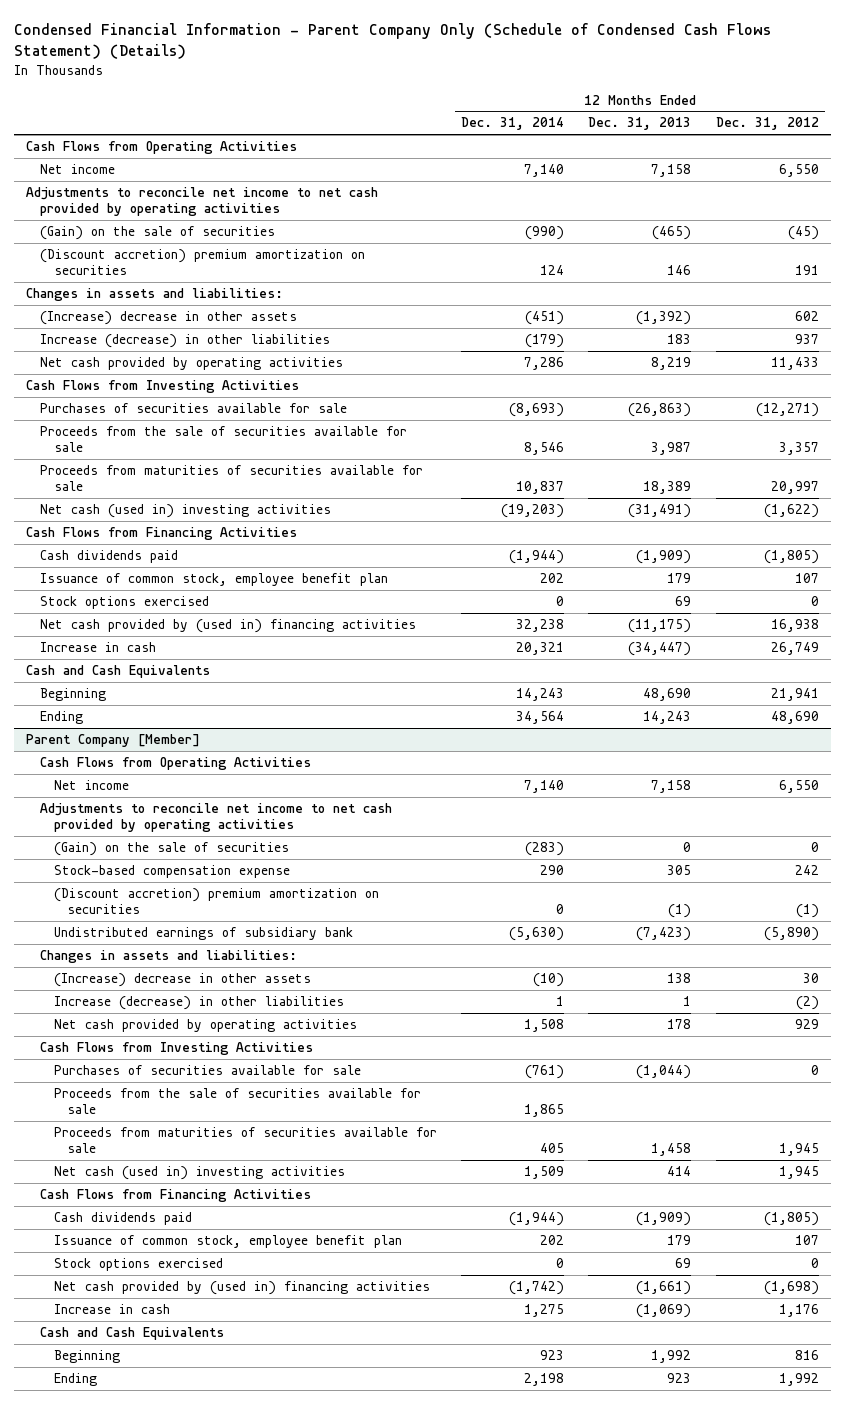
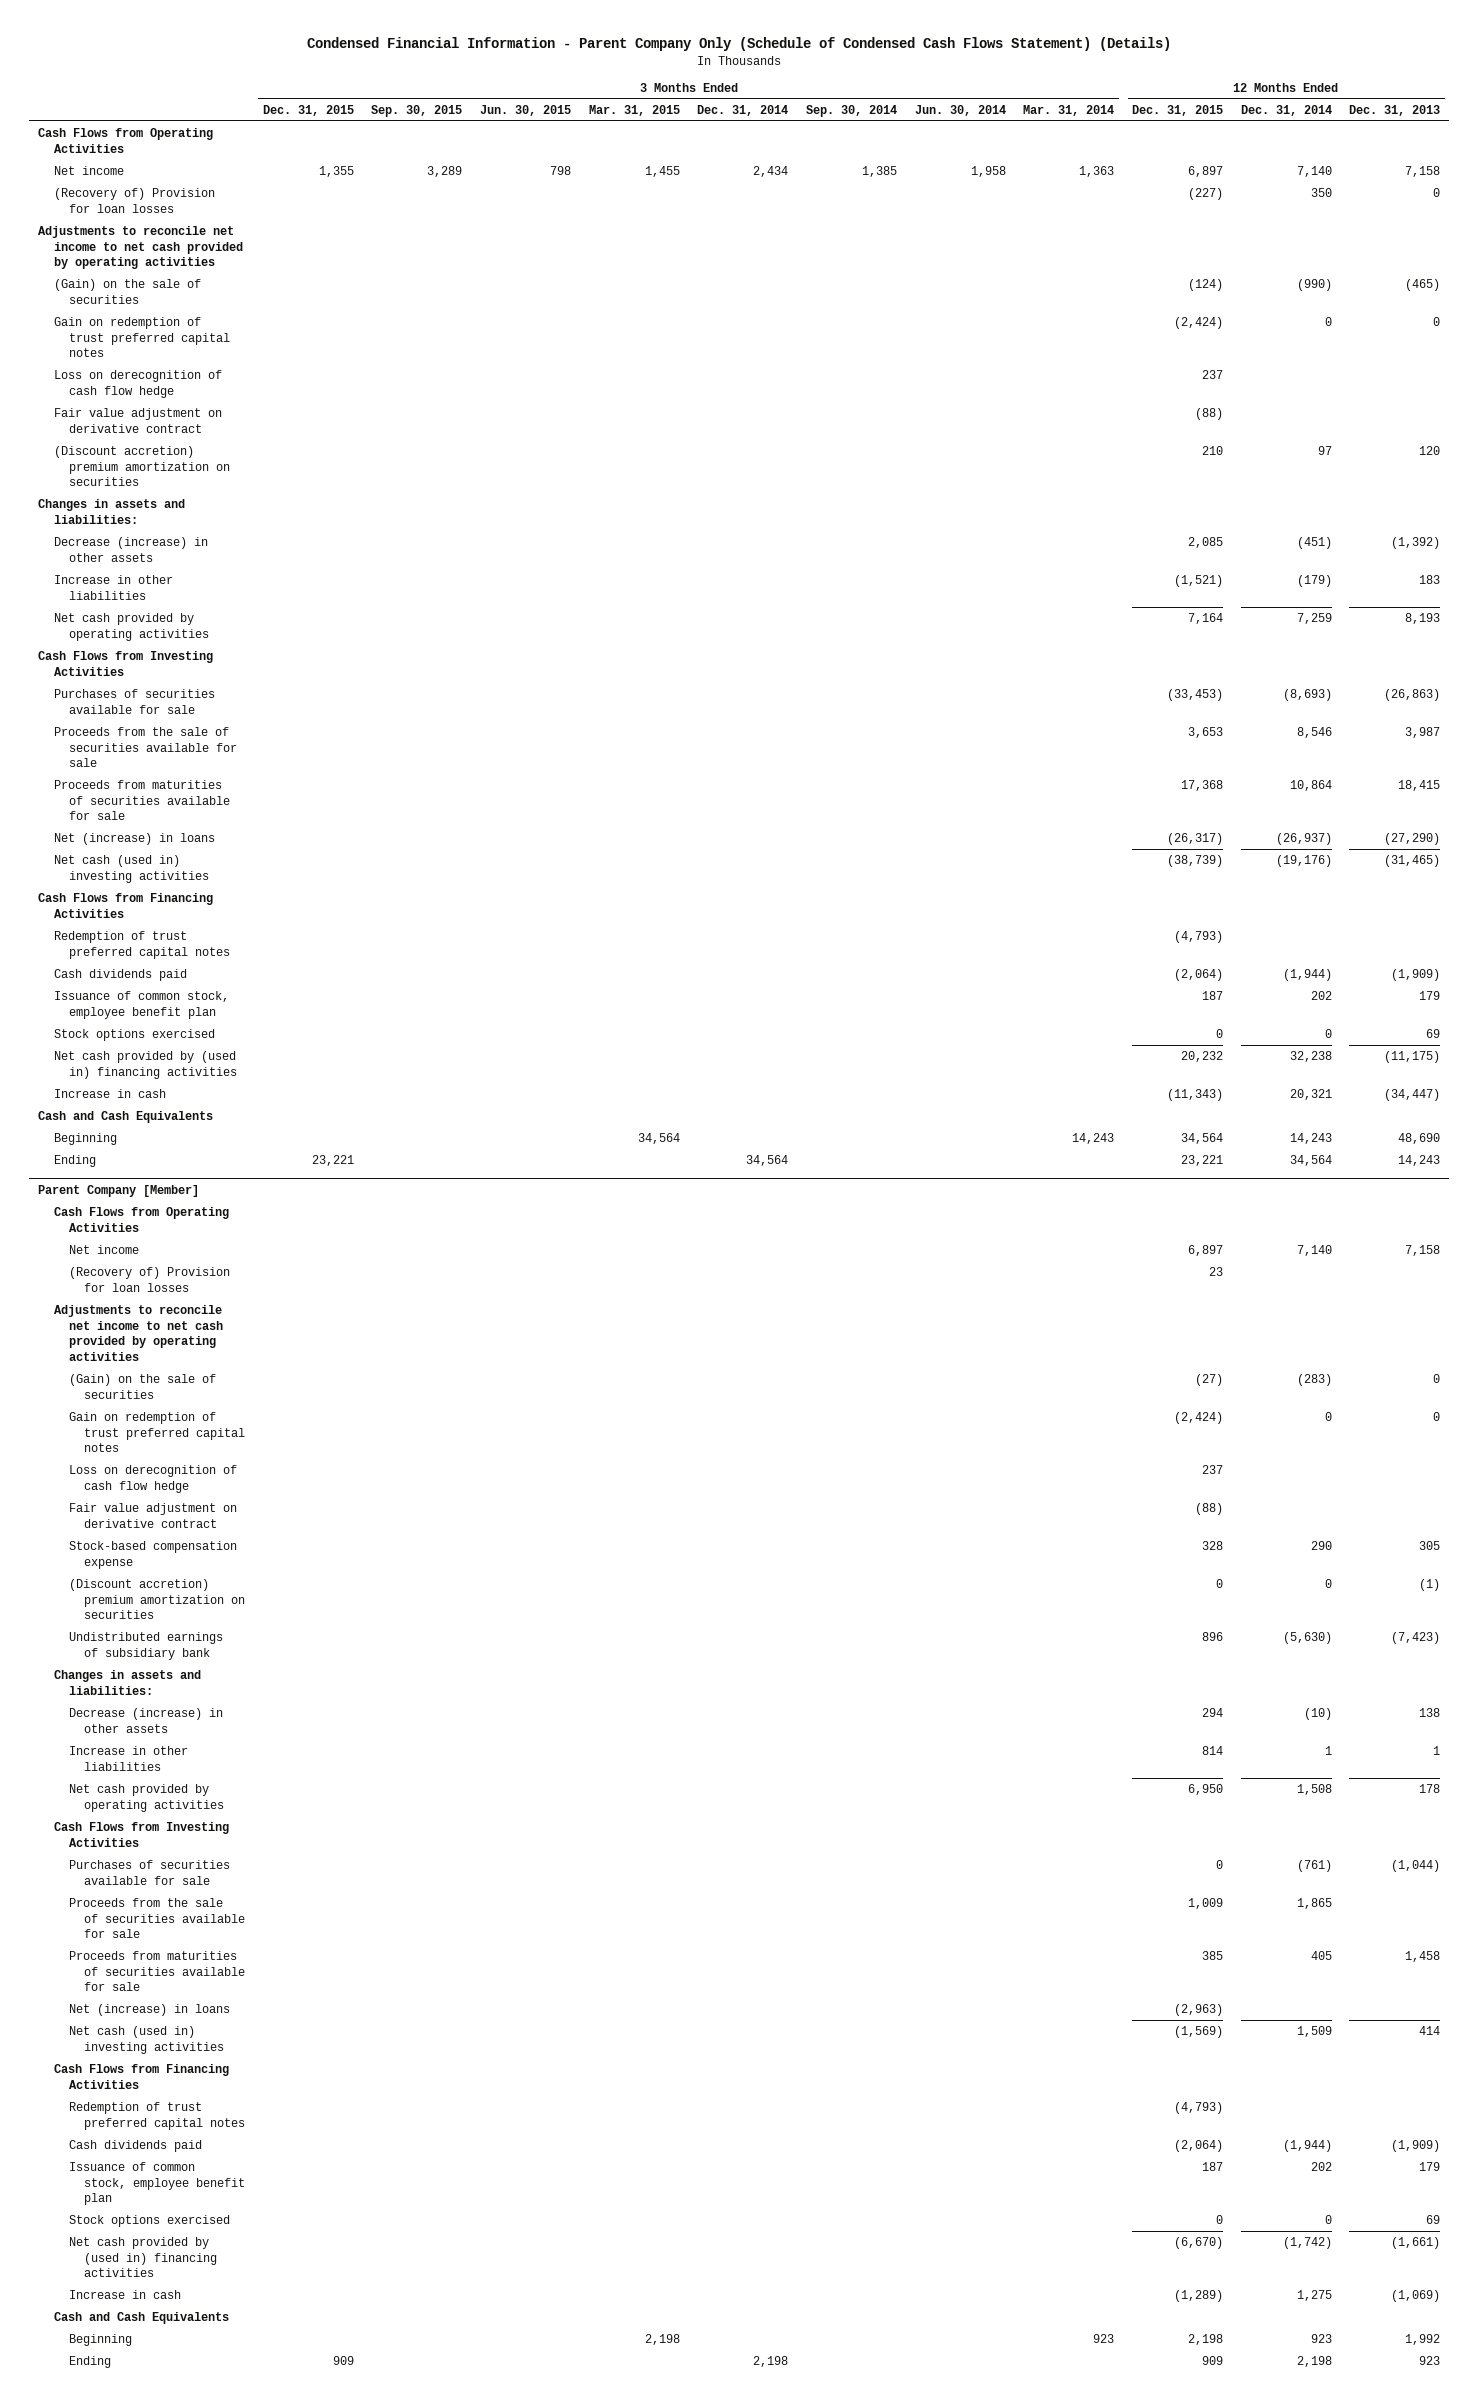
- | 12 Months Ended Dec. 31, 2014 | 12 Months Ended Dec. 31, 2013 | 12 Months Ended Dec. 31, 2012
+ | 3 Months Ended Dec. 31, 2015 | 3 Months Ended Sep. 30, 2015 | 3 Months Ended Jun. 30, 2015 | 3 Months Ended Mar. 31, 2015 | 3 Months Ended Dec. 31, 2014 | 3 Months Ended Sep. 30, 2014 | 3 Months Ended Jun. 30, 2014 | 3 Months Ended Mar. 31, 2014 | 12 Months Ended Dec. 31, 2015 | 12 Months Ended Dec. 31, 2014 | 12 Months Ended Dec. 31, 2013
+ (Recovery of) Provision for loan losses | | | | | | | | | (227) | 350 | 0
- (Discount accretion) premium amortization on securities | 124 | 146 | 191
+ Gain on redemption of trust preferred capital notes | | | | | | | | | (2,424) | 0 | 0
+ Loss on derecognition of cash flow hedge | | | | | | | | | 237 | |
+ Fair value adjustment on derivative contract | | | | | | | | | (88) | |
+ (Discount accretion) premium amortization on securities | | | | | | | | | 210 | 97 | 120
- (Increase) decrease in other assets | (451) | (1,392) | 602
- Increase (decrease) in other liabilities | (179) | 183 | 937
- Net cash provided by operating activities | 7,286 | 8,219 | 11,433
+ Decrease (increase) in other assets | | | | | | | | | 2,085 | (451) | (1,392)
+ Increase in other liabilities | | | | | | | | | (1,521) | (179) | 183
+ Net cash provided by operating activities | | | | | | | | | 7,164 | 7,259 | 8,193
- Proceeds from maturities of securities available for sale | 10,837 | 18,389 | 20,997
- Net cash (used in) investing activities | (19,203) | (31,491) | (1,622)
+ Proceeds from maturities of securities available for sale | | | | | | | | | 17,368 | 10,864 | 18,415
+ Net (increase) in loans | | | | | | | | | (26,317) | (26,937) | (27,290)
+ Net cash (used in) investing activities | | | | | | | | | (38,739) | (19,176) | (31,465)
+ Redemption of trust preferred capital notes | | | | | | | | | (4,793) | |
@ Parent Company [Member]
+ (Recovery of) Provision for loan losses | | | | | | | | | 23 | |
+ Gain on redemption of trust preferred capital notes | | | | | | | | | (2,424) | 0 | 0
+ Loss on derecognition of cash flow hedge | | | | | | | | | 237 | |
+ Fair value adjustment on derivative contract | | | | | | | | | (88) | |
- (Increase) decrease in other assets | (10) | 138 | 30
- Increase (decrease) in other liabilities | 1 | 1 | (2)
+ Decrease (increase) in other assets | | | | | | | | | 294 | (10) | 138
+ Increase in other liabilities | | | | | | | | | 814 | 1 | 1
+ Net (increase) in loans | | | | | | | | | (2,963) | |
+ Redemption of trust preferred capital notes | | | | | | | | | (4,793) | |

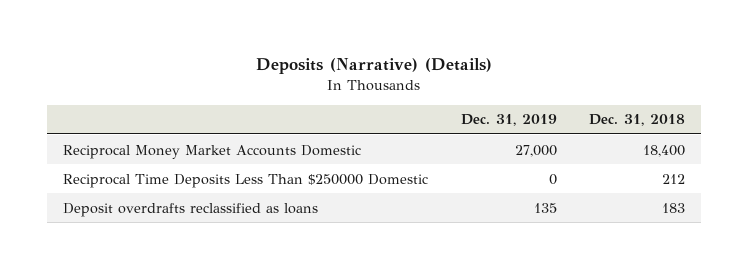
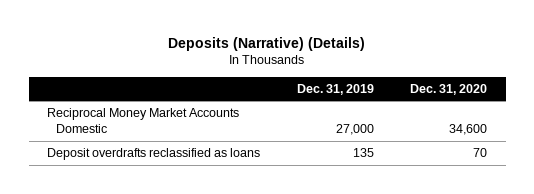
- | Dec. 31, 2019 | Dec. 31, 2018
+ | Dec. 31, 2019 | Dec. 31, 2020
- Reciprocal Time Deposits Less Than $250000 Domestic | 0 | 212

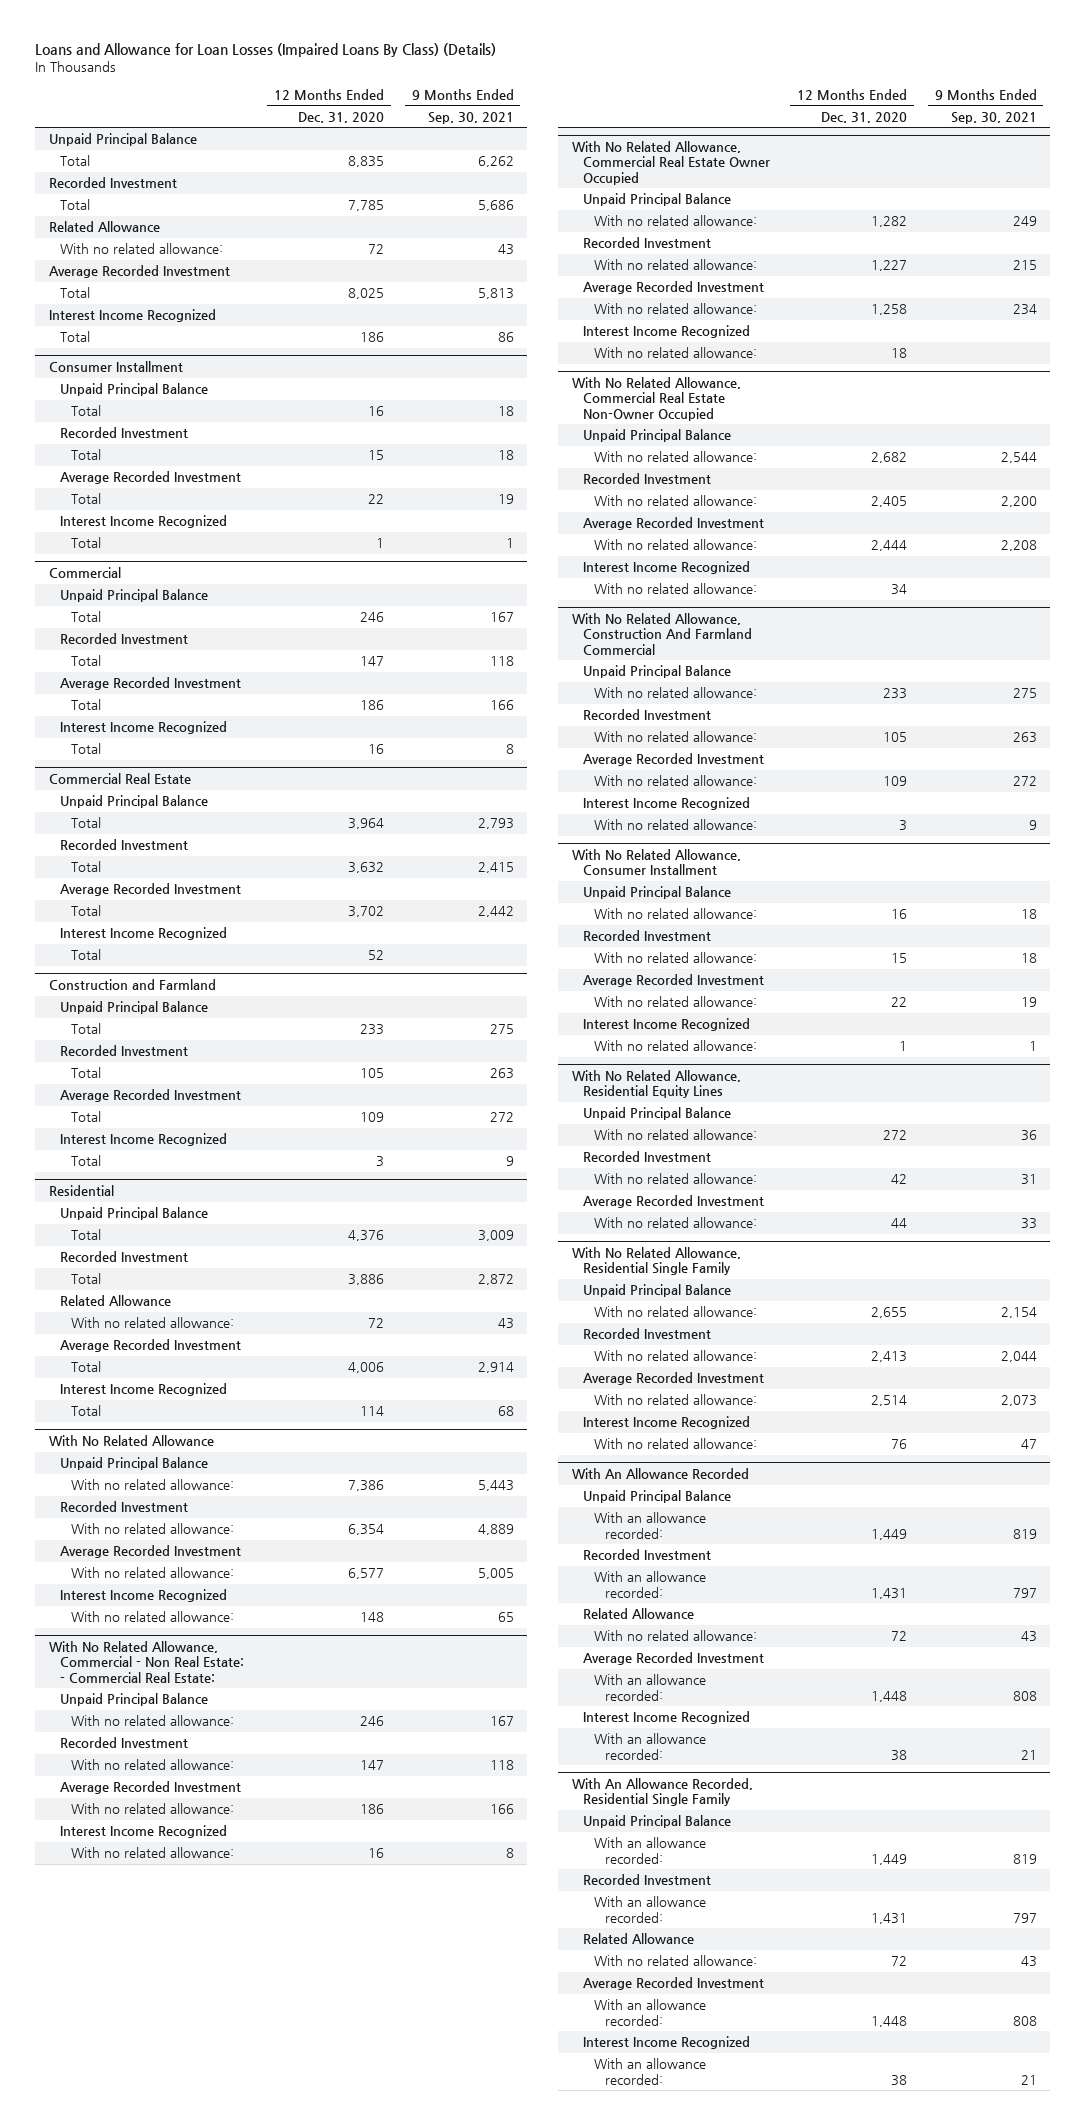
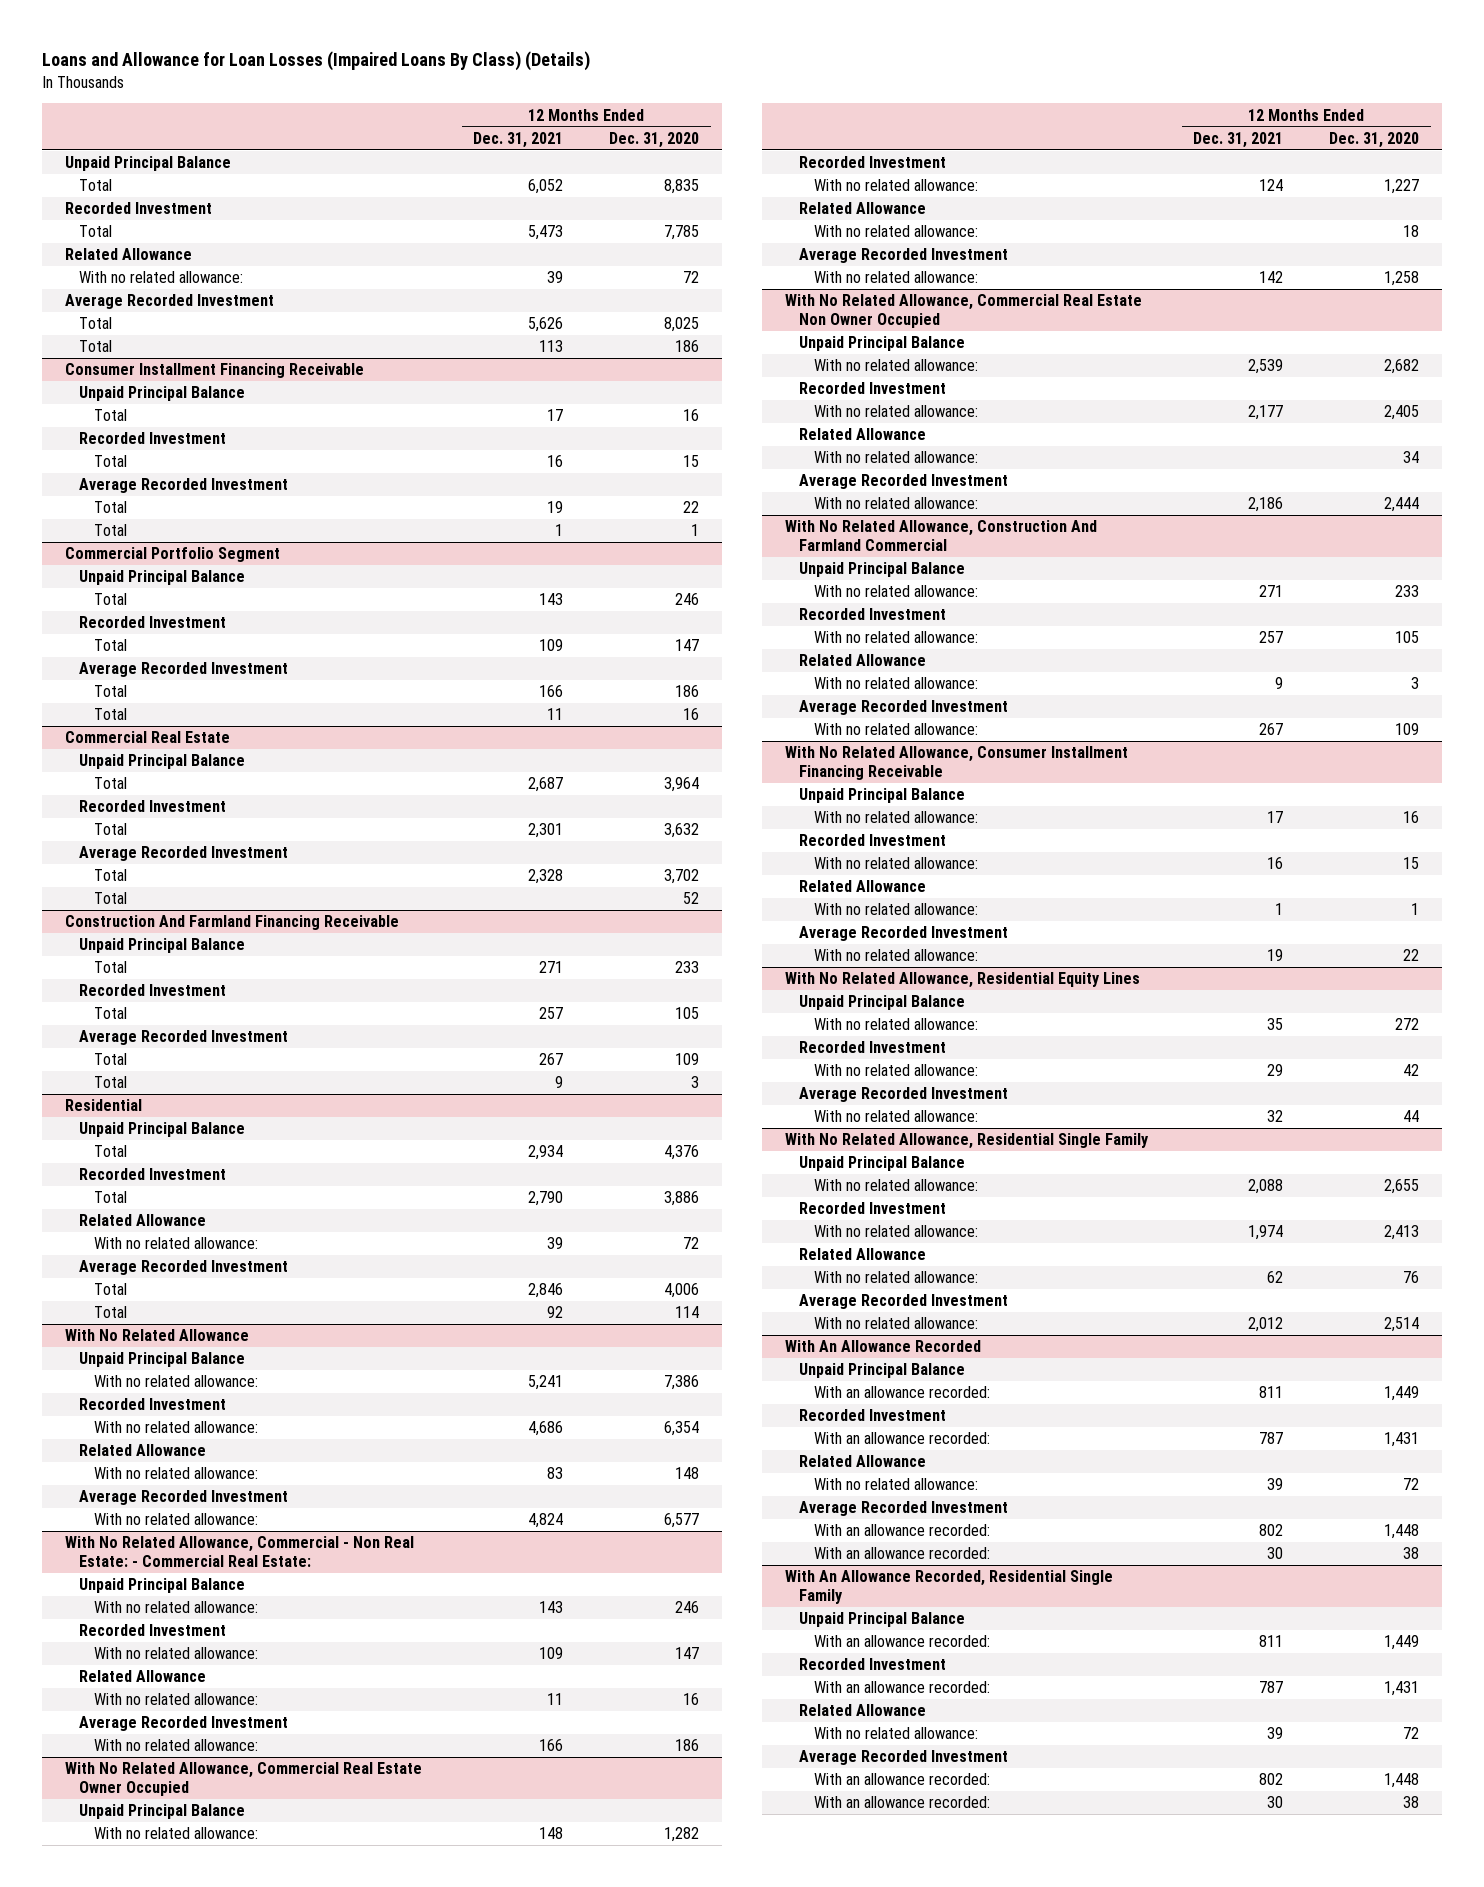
- | 12 Months Ended Dec. 31, 2020 | 9 Months Ended Sep. 30, 2021
+ | 12 Months Ended Dec. 31, 2021 | 12 Months Ended Dec. 31, 2020
- Interest Income Recognized
- Consumer Installment
+ Consumer Installment Financing Receivable
- Interest Income Recognized
- Commercial
+ Commercial Portfolio Segment
- Interest Income Recognized
@ Commercial Real Estate
- Interest Income Recognized
- Construction and Farmland
+ Construction And Farmland Financing Receivable
- Interest Income Recognized
@ Residential
- Interest Income Recognized
@ With No Related Allowance
+ Related Allowance
moved up: With no related allowance: | 83 | 148
- Interest Income Recognized
@ With No Related Allowance, Commercial - Non Real Estate: - Commercial Real Estate:
+ Related Allowance
moved up: With no related allowance: | 11 | 16
- Interest Income Recognized
@ With No Related Allowance, Commercial Real Estate Owner Occupied
+ Related Allowance
moved up: With no related allowance: | | 18
- Interest Income Recognized
- With No Related Allowance, Commercial Real Estate Non-Owner Occupied
+ With No Related Allowance, Commercial Real Estate Non Owner Occupied
+ Related Allowance
+ With no related allowance: | | 34
- Interest Income Recognized
- With no related allowance: | 34 |
@ With No Related Allowance, Construction And Farmland Commercial
+ Related Allowance
moved up: With no related allowance: | 9 | 3
- Interest Income Recognized
- With No Related Allowance, Consumer Installment
+ With No Related Allowance, Consumer Installment Financing Receivable
+ Related Allowance
+ With no related allowance: | 1 | 1
- Interest Income Recognized
- With no related allowance: | 1 | 1
@ With No Related Allowance, Residential Single Family
+ Related Allowance
moved up: With no related allowance: | 62 | 76
- Interest Income Recognized
@ With An Allowance Recorded
- Interest Income Recognized
@ With An Allowance Recorded, Residential Single Family
- Interest Income Recognized

